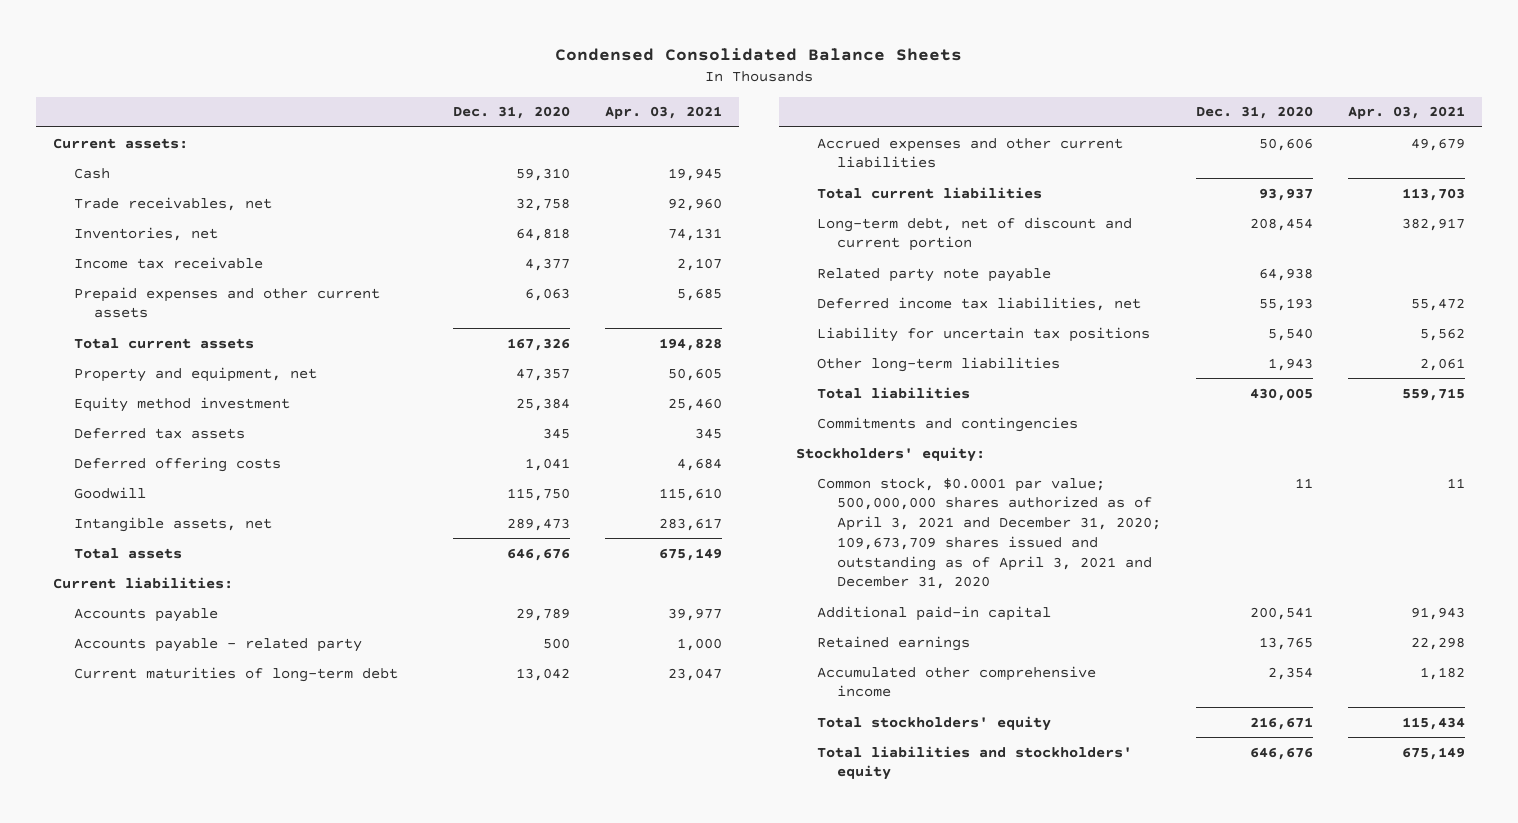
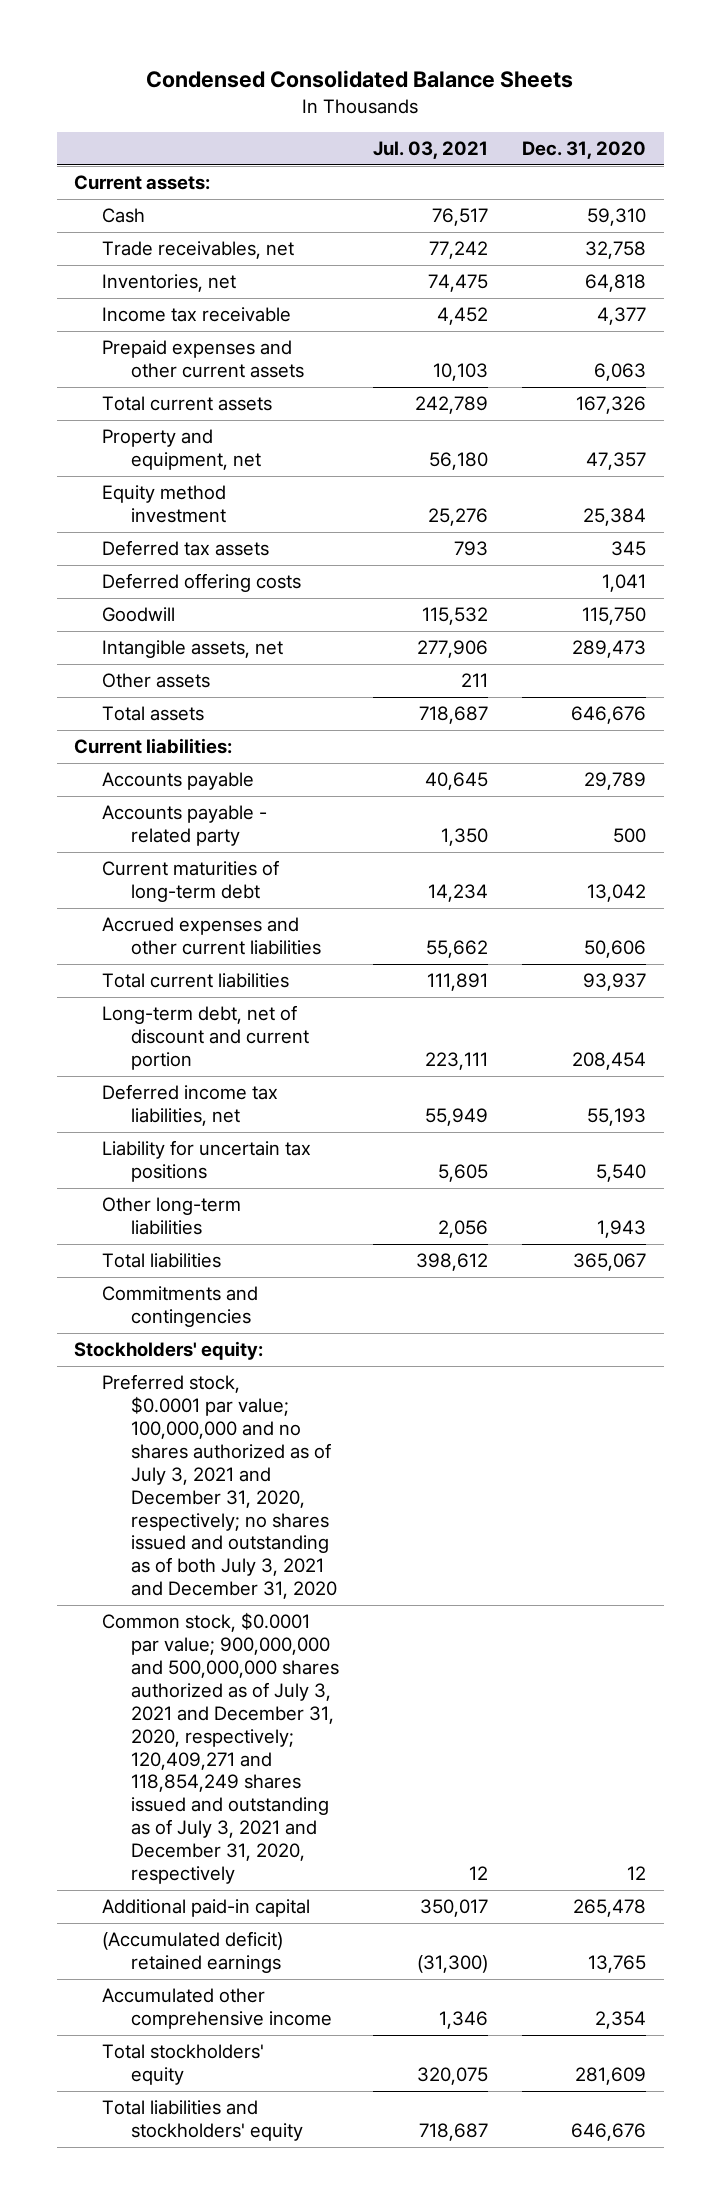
- | Dec. 31, 2020 | Apr. 03, 2021
+ | Jul. 03, 2021 | Dec. 31, 2020
+ Other assets | 211 |
- Related party note payable | 64,938 |
- Total liabilities | 430,005 | 559,715
+ Total liabilities | 398,612 | 365,067
- Common stock, $0.0001 par value; 500,000,000 shares authorized as of April 3, 2021 and December 31, 2020; 109,673,709 shares issued and outstanding as of April 3, 2021 and December 31, 2020 | 11 | 11
- Additional paid-in capital | 200,541 | 91,943
- Retained earnings | 13,765 | 22,298
+ Preferred stock, $0.0001 par value; 100,000,000 and no shares authorized as of July 3, 2021 and December 31, 2020, respectively; no shares issued and outstanding as of both July 3, 2021 and December 31, 2020
+ Common stock, $0.0001 par value; 900,000,000 and 500,000,000 shares authorized as of July 3, 2021 and December 31, 2020, respectively; 120,409,271 and 118,854,249 shares issued and outstanding as of July 3, 2021 and December 31, 2020, respectively | 12 | 12
+ Additional paid-in capital | 350,017 | 265,478
+ (Accumulated deficit) retained earnings | (31,300) | 13,765
- Total stockholders' equity | 216,671 | 115,434
+ Total stockholders' equity | 320,075 | 281,609

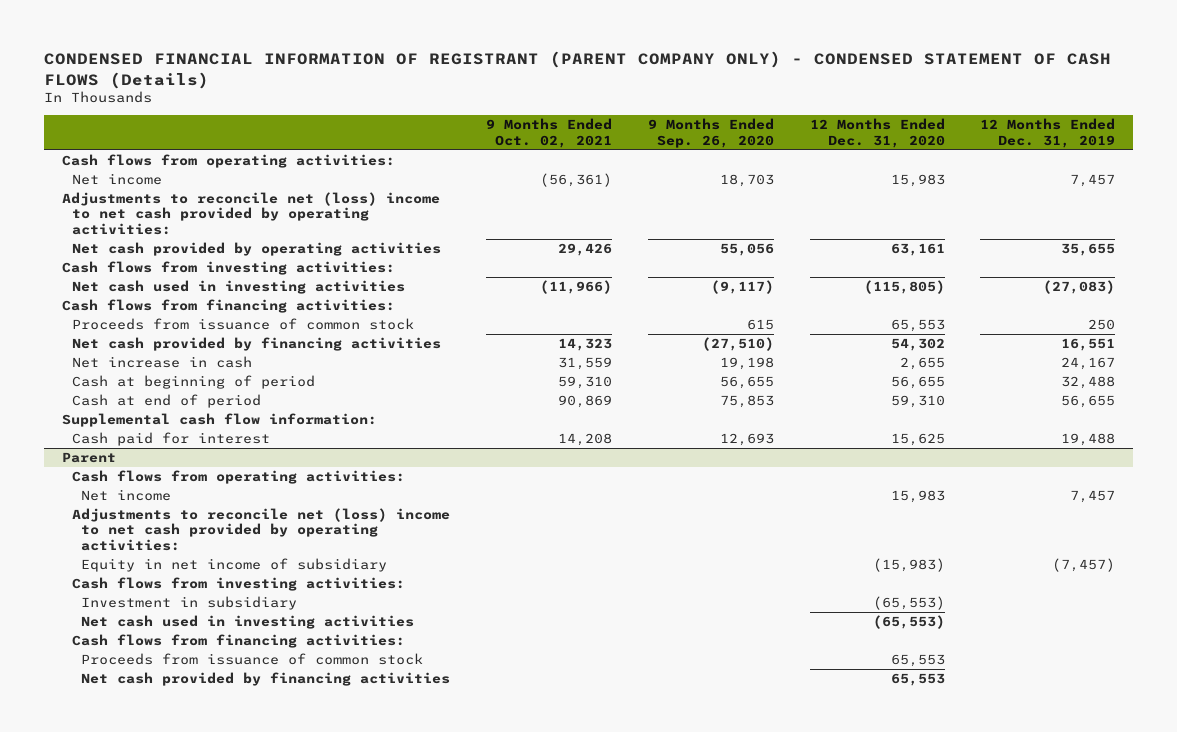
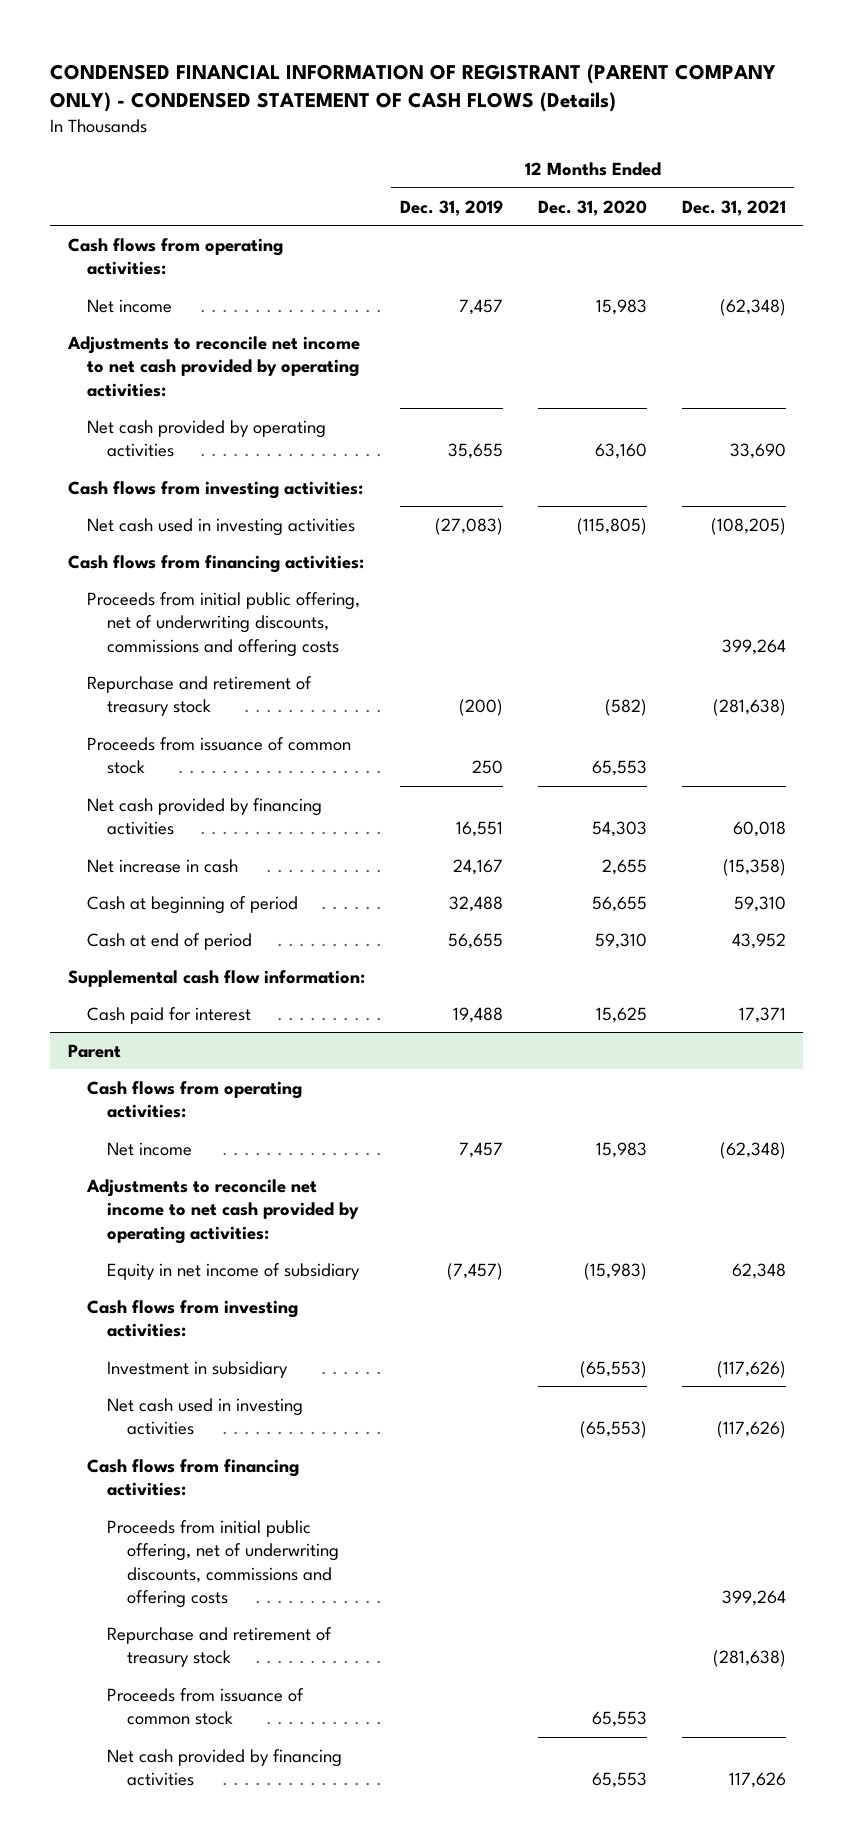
- | 9 Months Ended Oct. 02, 2021 | 9 Months Ended Sep. 26, 2020 | 12 Months Ended Dec. 31, 2020 | 12 Months Ended Dec. 31, 2019
+ | 12 Months Ended Dec. 31, 2019 | 12 Months Ended Dec. 31, 2020 | 12 Months Ended Dec. 31, 2021
- Adjustments to reconcile net (loss) income to net cash provided by operating activities:
- Net cash provided by operating activities | 29,426 | 55,056 | 63,161 | 35,655
+ Adjustments to reconcile net income to net cash provided by operating activities:
+ Net cash provided by operating activities | 35,655 | 63,160 | 33,690
+ Proceeds from initial public offering, net of underwriting discounts, commissions and offering costs | | | 399,264
+ Repurchase and retirement of treasury stock | (200) | (582) | (281,638)
- Net cash provided by financing activities | 14,323 | (27,510) | 54,302 | 16,551
+ Net cash provided by financing activities | 16,551 | 54,303 | 60,018
@ Parent
- Adjustments to reconcile net (loss) income to net cash provided by operating activities:
+ Adjustments to reconcile net income to net cash provided by operating activities:
+ Proceeds from initial public offering, net of underwriting discounts, commissions and offering costs | | | 399,264
+ Repurchase and retirement of treasury stock | | | (281,638)

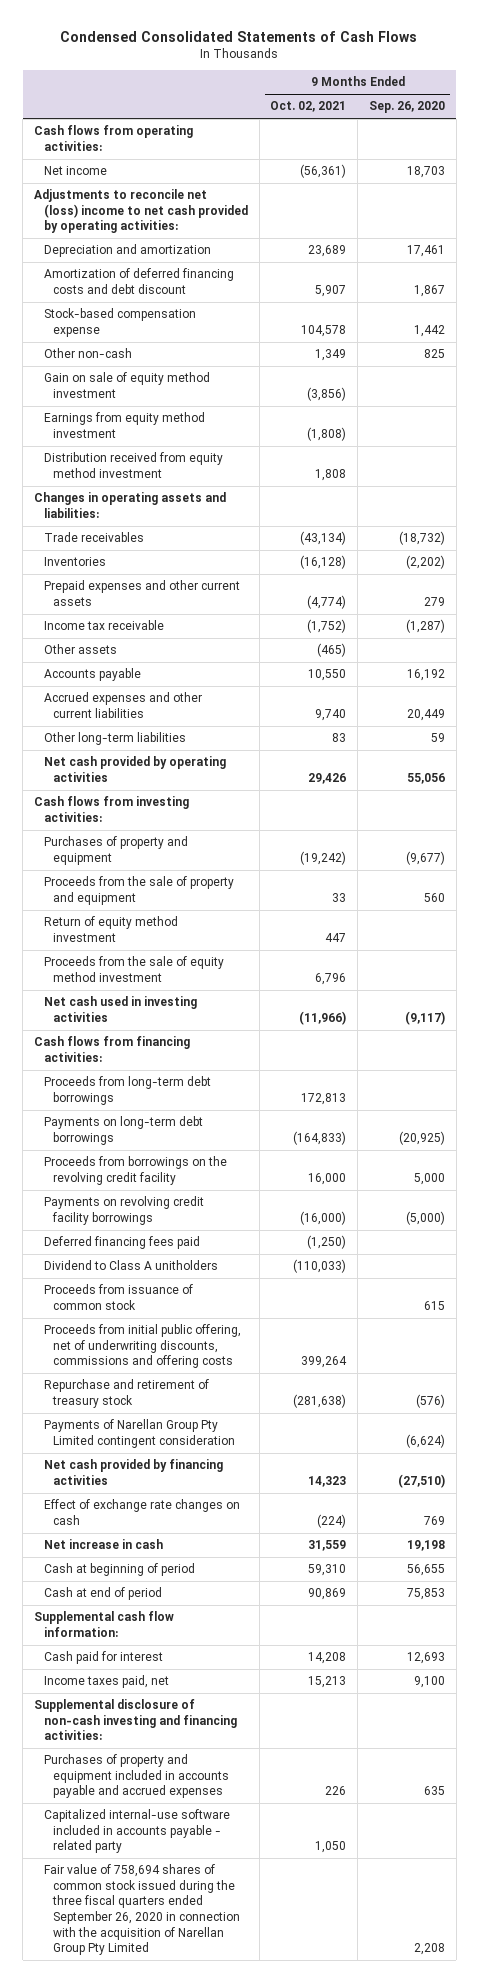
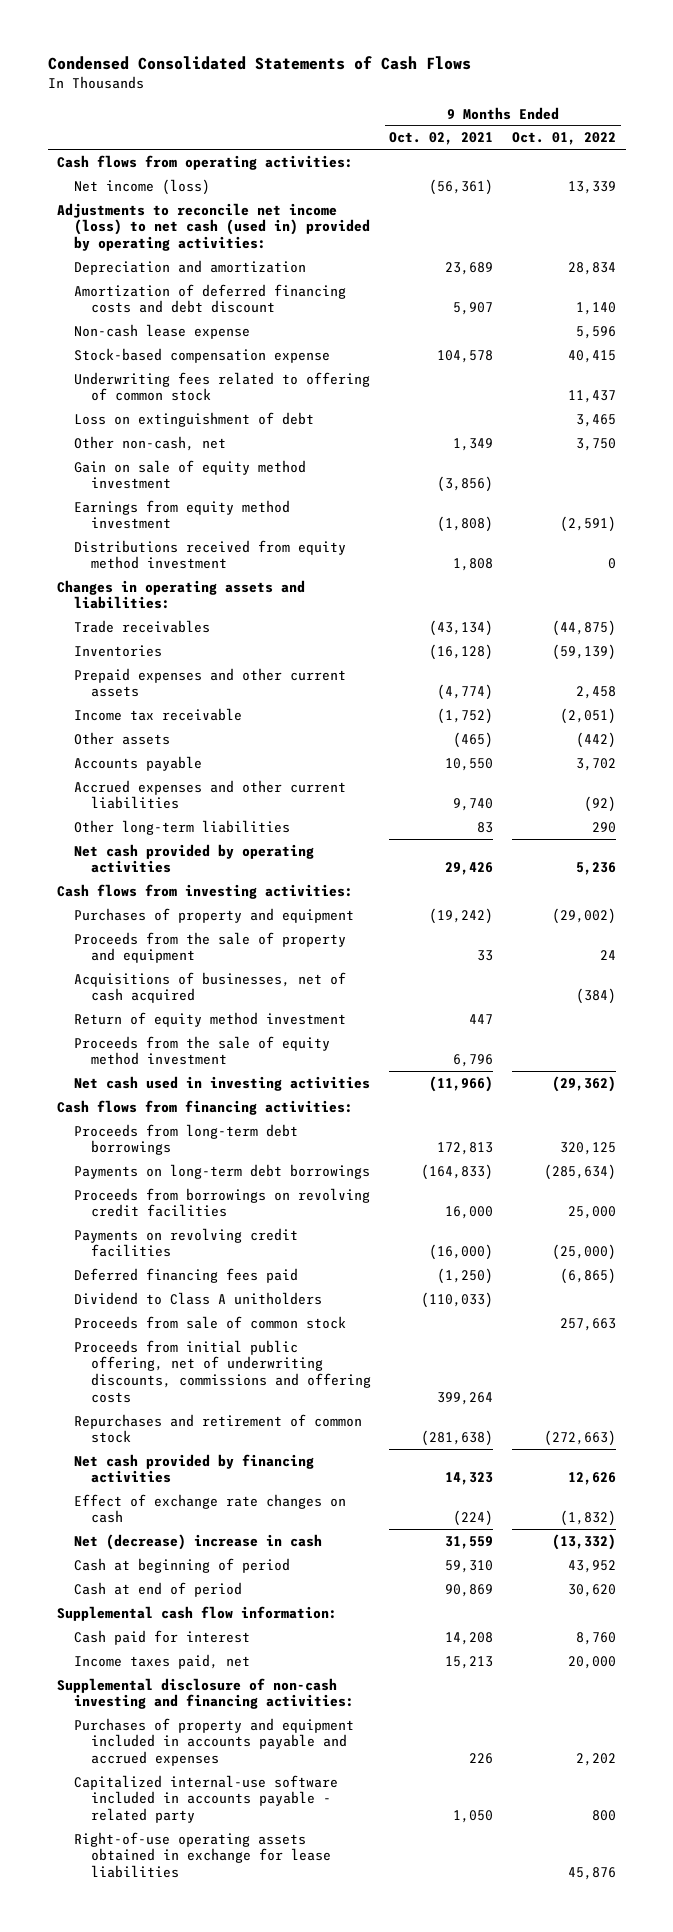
- | 9 Months Ended Oct. 02, 2021 | 9 Months Ended Sep. 26, 2020
+ | 9 Months Ended Oct. 02, 2021 | 9 Months Ended Oct. 01, 2022
- Net income | (56,361) | 18,703
- Adjustments to reconcile net (loss) income to net cash provided by operating activities:
+ Net income (loss) | (56,361) | 13,339
+ Adjustments to reconcile net income (loss) to net cash (used in) provided by operating activities:
+ Non-cash lease expense | | 5,596
- Other non-cash | 1,349 | 825
+ Underwriting fees related to offering of common stock | | 11,437
+ Loss on extinguishment of debt | | 3,465
+ Other non-cash, net | 1,349 | 3,750
- Distribution received from equity method investment | 1,808 |
+ Distributions received from equity method investment | 1,808 | 0
+ Acquisitions of businesses, net of cash acquired | | (384)
- Proceeds from borrowings on the revolving credit facility | 16,000 | 5,000
- Payments on revolving credit facility borrowings | (16,000) | (5,000)
+ Proceeds from borrowings on revolving credit facilities | 16,000 | 25,000
+ Payments on revolving credit facilities | (16,000) | (25,000)
- Proceeds from issuance of common stock | | 615
+ Proceeds from sale of common stock | | 257,663
- Repurchase and retirement of treasury stock | (281,638) | (576)
- Payments of Narellan Group Pty Limited contingent consideration | | (6,624)
+ Repurchases and retirement of common stock | (281,638) | (272,663)
- Net increase in cash | 31,559 | 19,198
+ Net (decrease) increase in cash | 31,559 | (13,332)
- Fair value of 758,694 shares of common stock issued during the three fiscal quarters ended September 26, 2020 in connection with the acquisition of Narellan Group Pty Limited | | 2,208
+ Right-of-use operating assets obtained in exchange for lease liabilities | | 45,876

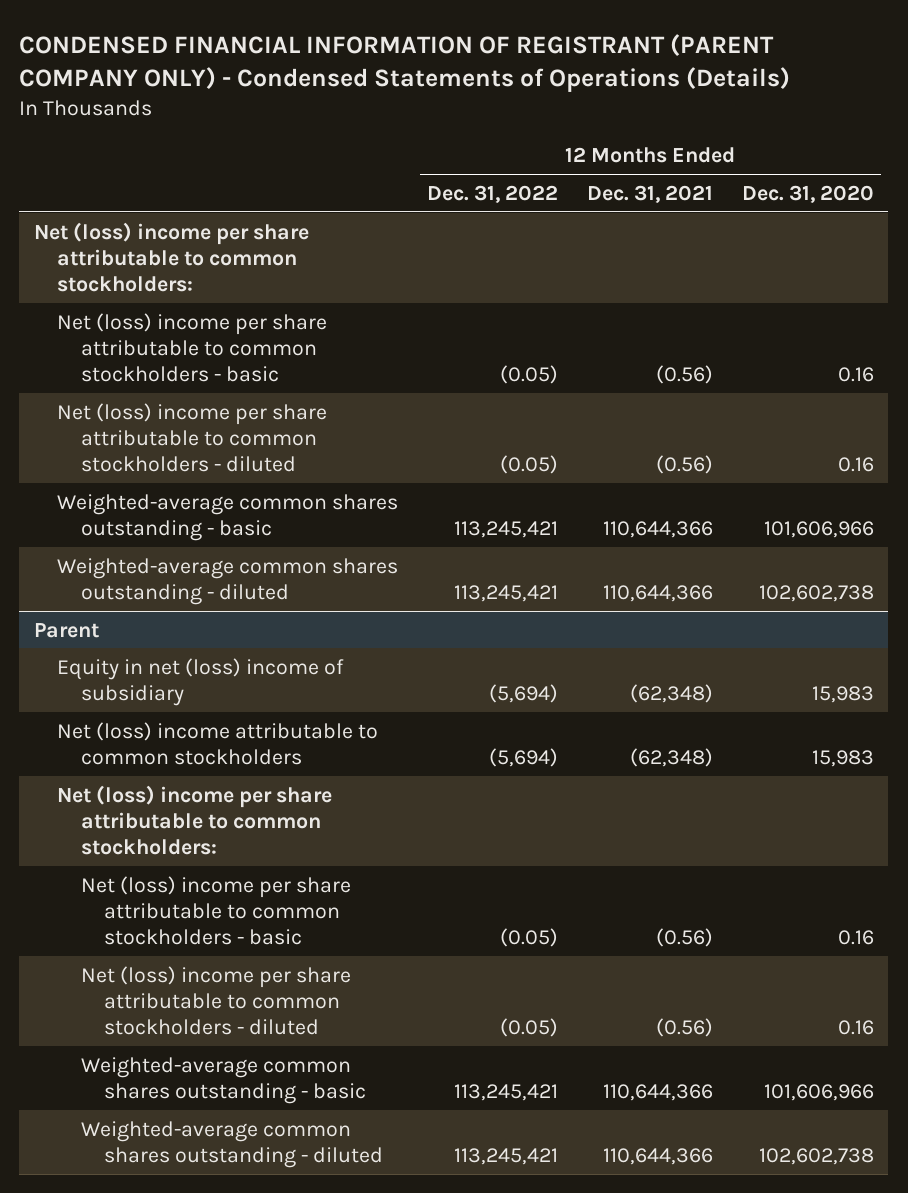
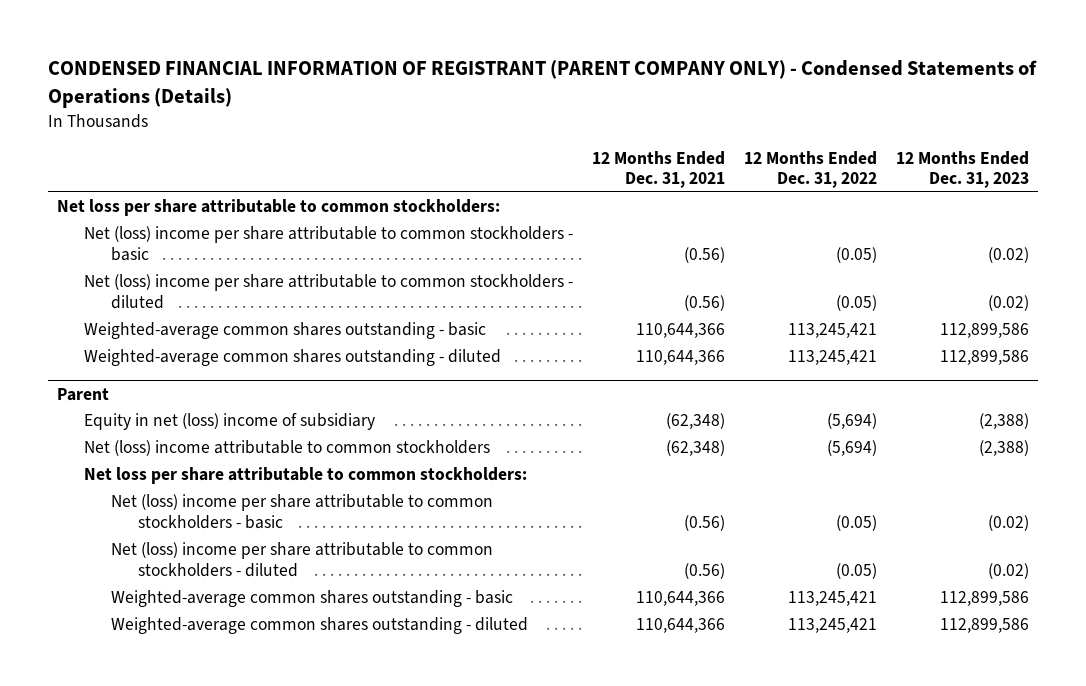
- | 12 Months Ended Dec. 31, 2022 | 12 Months Ended Dec. 31, 2021 | 12 Months Ended Dec. 31, 2020
+ | 12 Months Ended Dec. 31, 2021 | 12 Months Ended Dec. 31, 2022 | 12 Months Ended Dec. 31, 2023
- Net (loss) income per share attributable to common stockholders:
+ Net loss per share attributable to common stockholders:
@ Parent
- Net (loss) income per share attributable to common stockholders:
+ Net loss per share attributable to common stockholders:

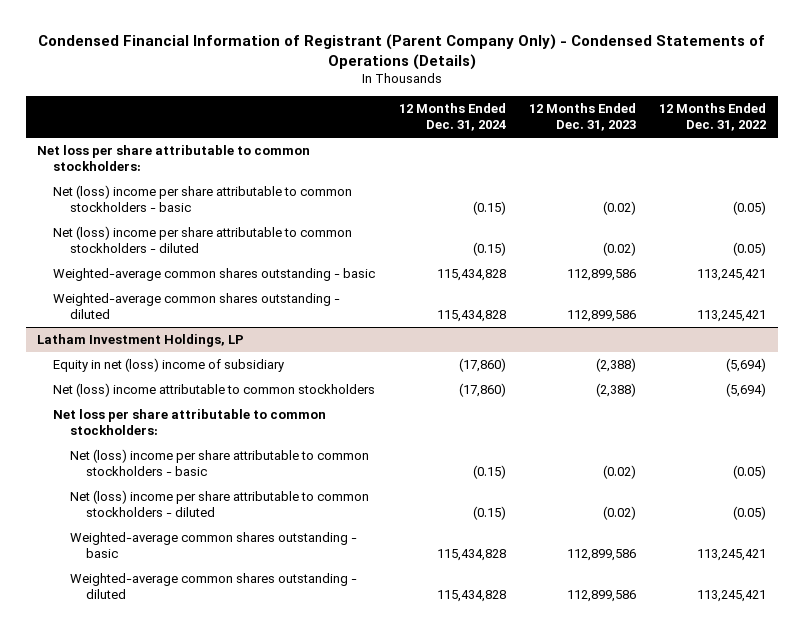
- CONDENSED FINANCIAL INFORMATION OF REGISTRANT (PARENT COMPANY ONLY) - Condensed Statements of Operations (Details)
+ Condensed Financial Information of Registrant (Parent Company Only) - Condensed Statements of Operations (Details)
- | 12 Months Ended Dec. 31, 2021 | 12 Months Ended Dec. 31, 2022 | 12 Months Ended Dec. 31, 2023
+ | 12 Months Ended Dec. 31, 2024 | 12 Months Ended Dec. 31, 2023 | 12 Months Ended Dec. 31, 2022
- Parent
+ Latham Investment Holdings, LP

